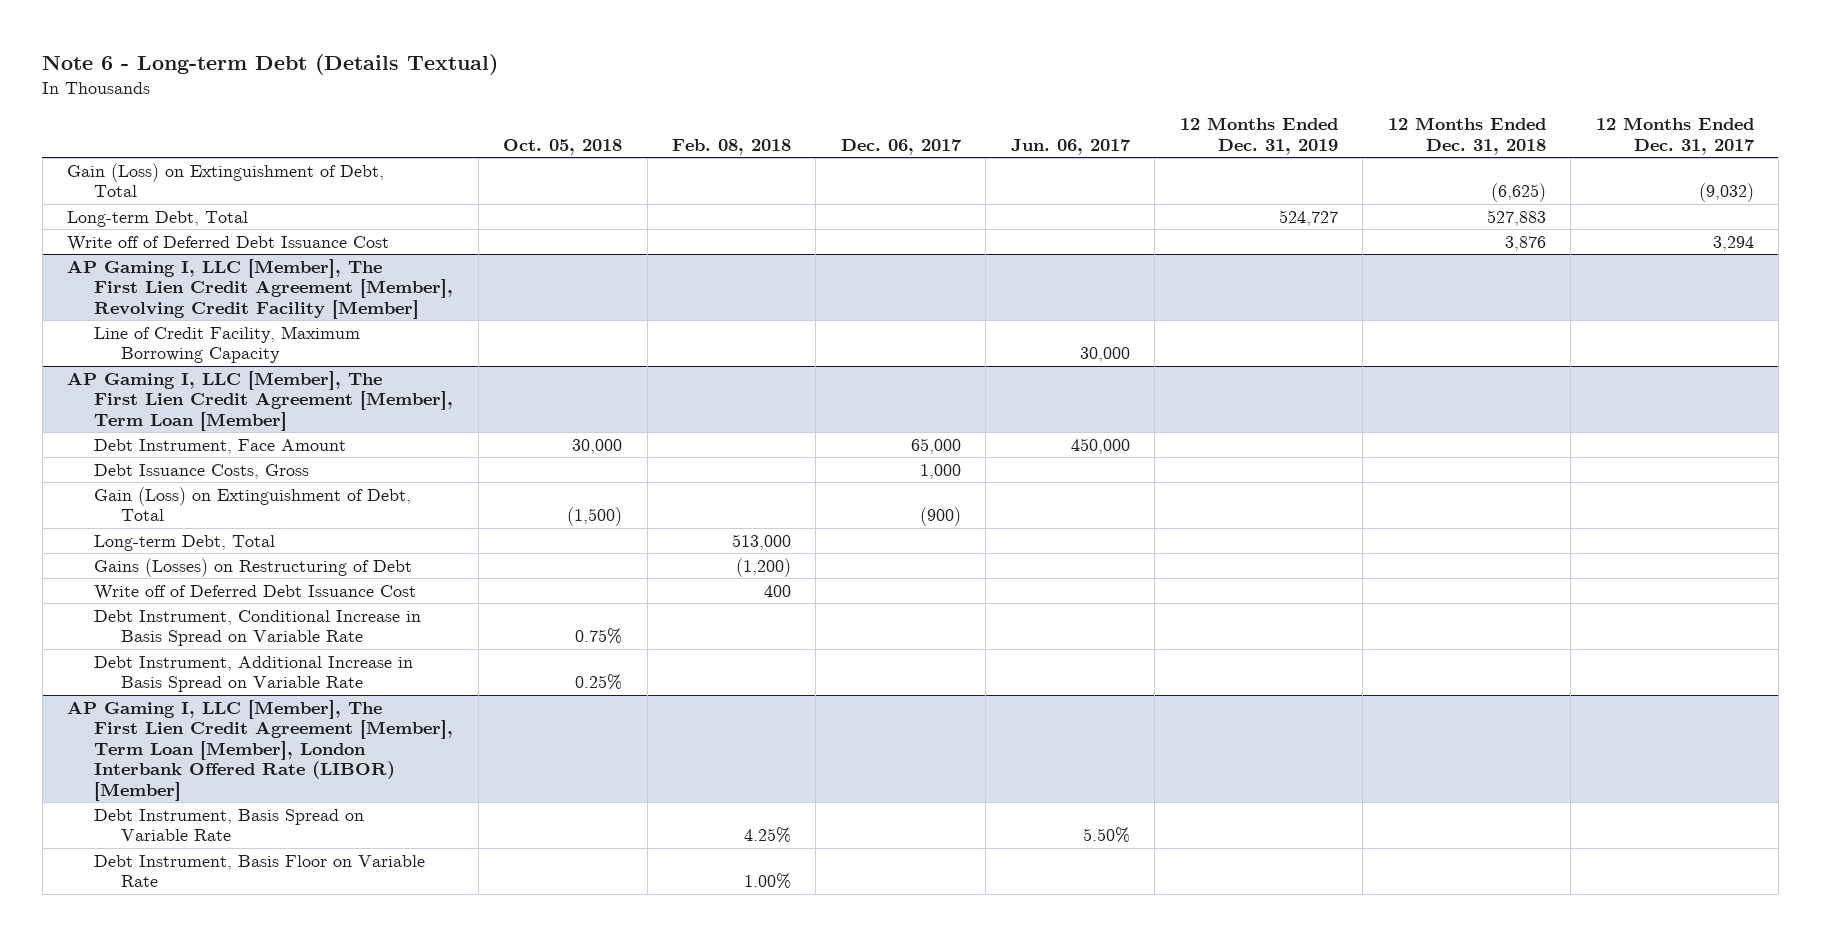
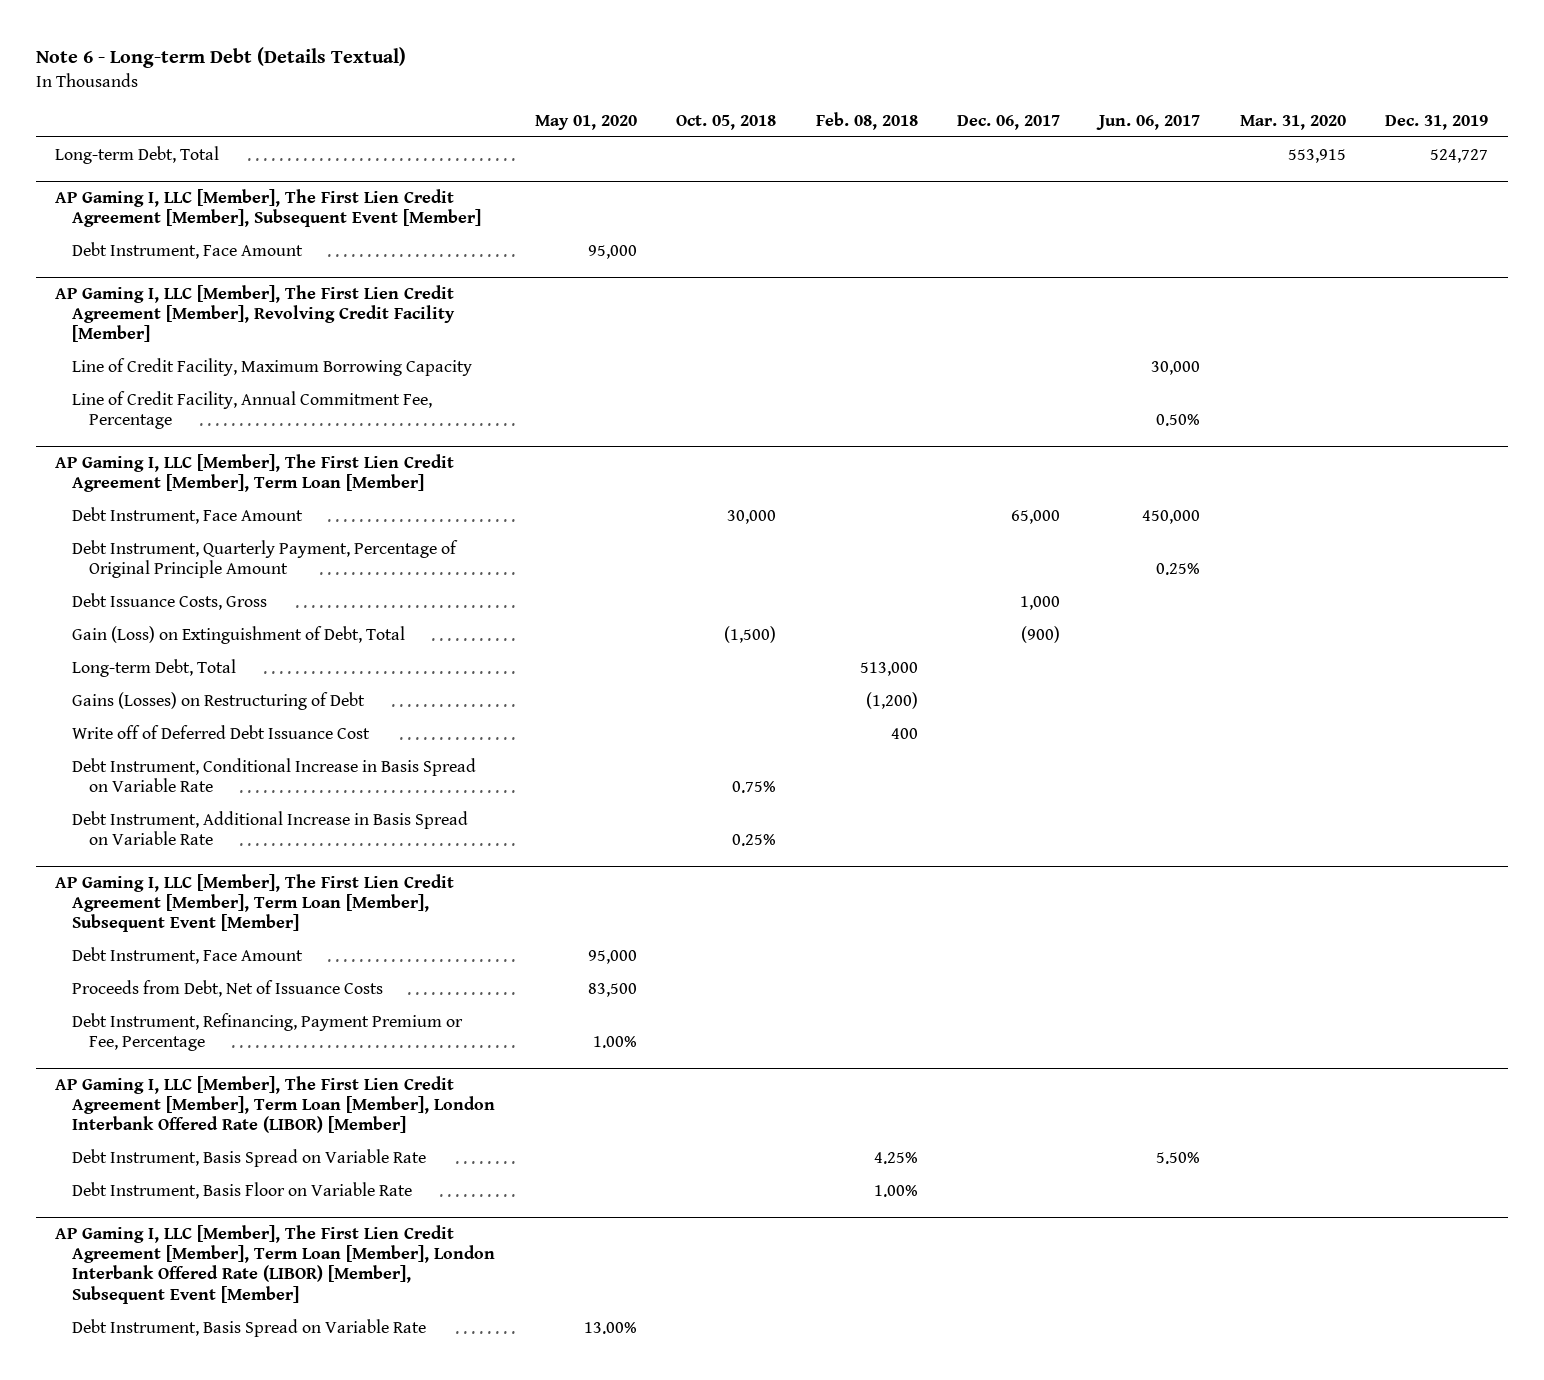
- | Oct. 05, 2018 | Feb. 08, 2018 | Dec. 06, 2017 | Jun. 06, 2017 | 12 Months Ended Dec. 31, 2019 | 12 Months Ended Dec. 31, 2018 | 12 Months Ended Dec. 31, 2017
+ | May 01, 2020 | Oct. 05, 2018 | Feb. 08, 2018 | Dec. 06, 2017 | Jun. 06, 2017 | Mar. 31, 2020 | Dec. 31, 2019
- Gain (Loss) on Extinguishment of Debt, Total | | | | | | (6,625) | (9,032)
- Write off of Deferred Debt Issuance Cost | | | | | | 3,876 | 3,294
+ AP Gaming I, LLC [Member], The First Lien Credit Agreement [Member], Subsequent Event [Member]
+ Debt Instrument, Face Amount | 95,000 | | | | | |
@ AP Gaming I, LLC [Member], The First Lien Credit Agreement [Member], Revolving Credit Facility [Member]
+ Line of Credit Facility, Annual Commitment Fee, Percentage | | | | | 0.50% | |
@ AP Gaming I, LLC [Member], The First Lien Credit Agreement [Member], Term Loan [Member]
+ Debt Instrument, Quarterly Payment, Percentage of Original Principle Amount | | | | | 0.25% | |
+ AP Gaming I, LLC [Member], The First Lien Credit Agreement [Member], Term Loan [Member], Subsequent Event [Member]
+ Debt Instrument, Face Amount | 95,000 | | | | | |
+ Proceeds from Debt, Net of Issuance Costs | 83,500 | | | | | |
+ Debt Instrument, Refinancing, Payment Premium or Fee, Percentage | 1.00% | | | | | |
+ AP Gaming I, LLC [Member], The First Lien Credit Agreement [Member], Term Loan [Member], London Interbank Offered Rate (LIBOR) [Member], Subsequent Event [Member]
+ Debt Instrument, Basis Spread on Variable Rate | 13.00% | | | | | |

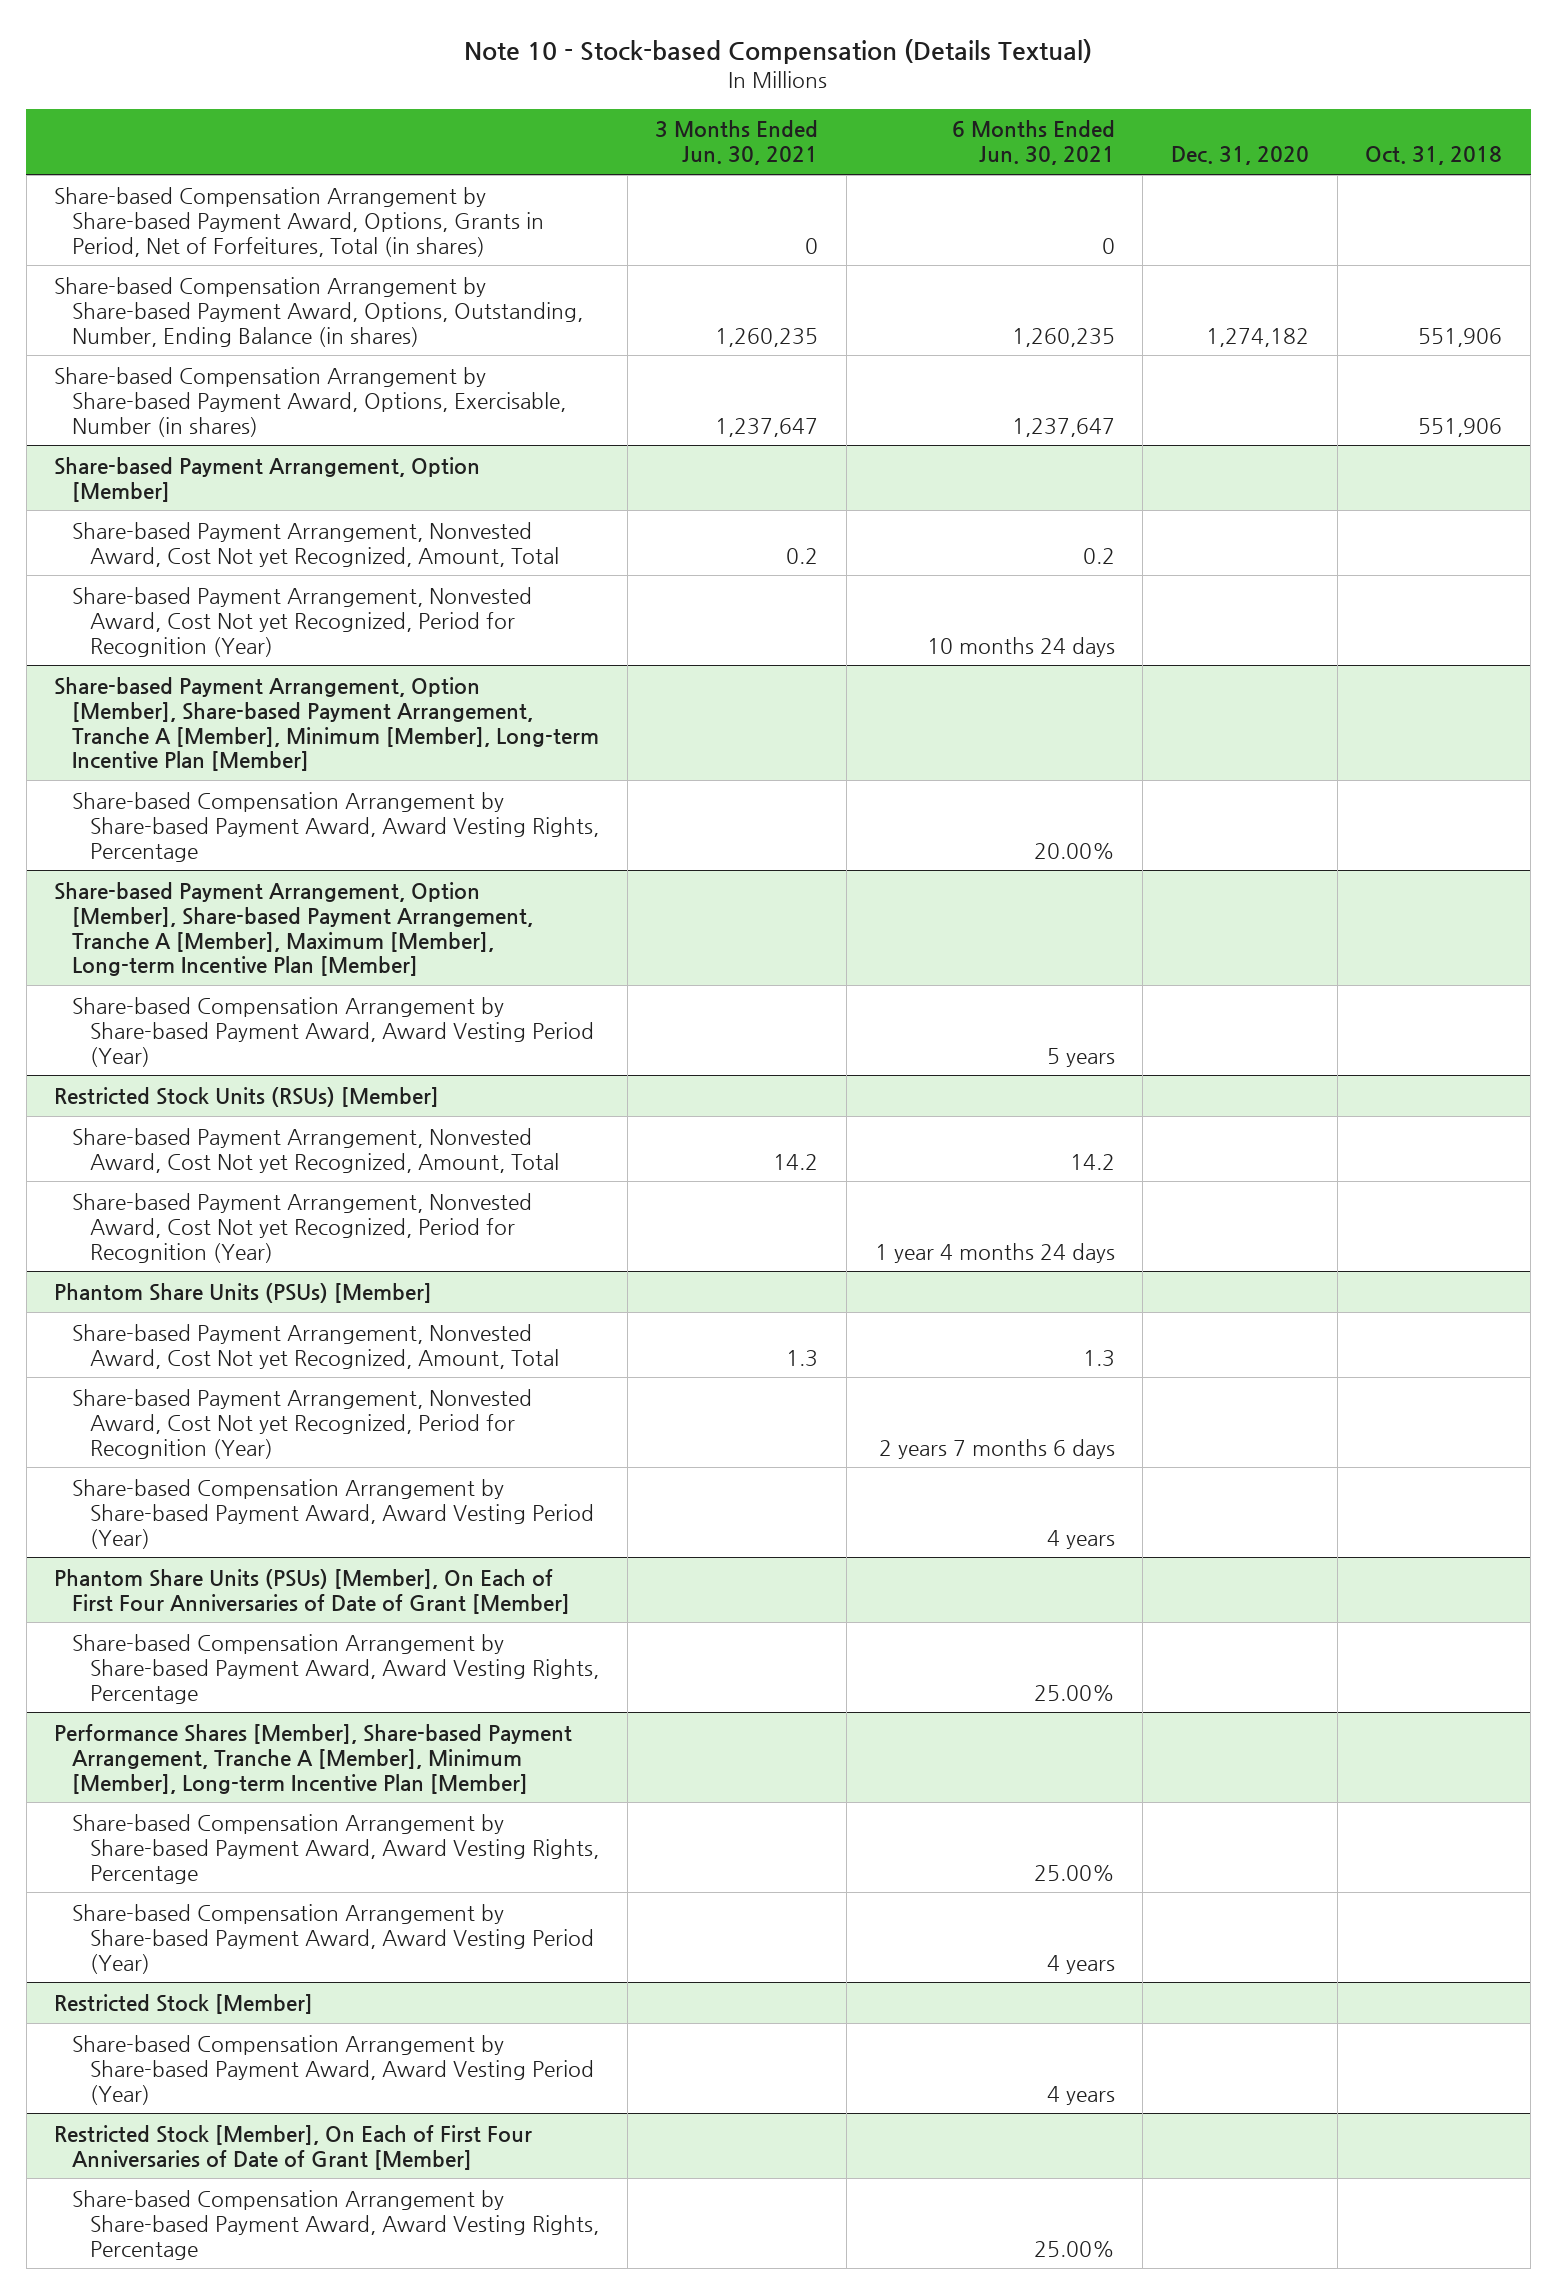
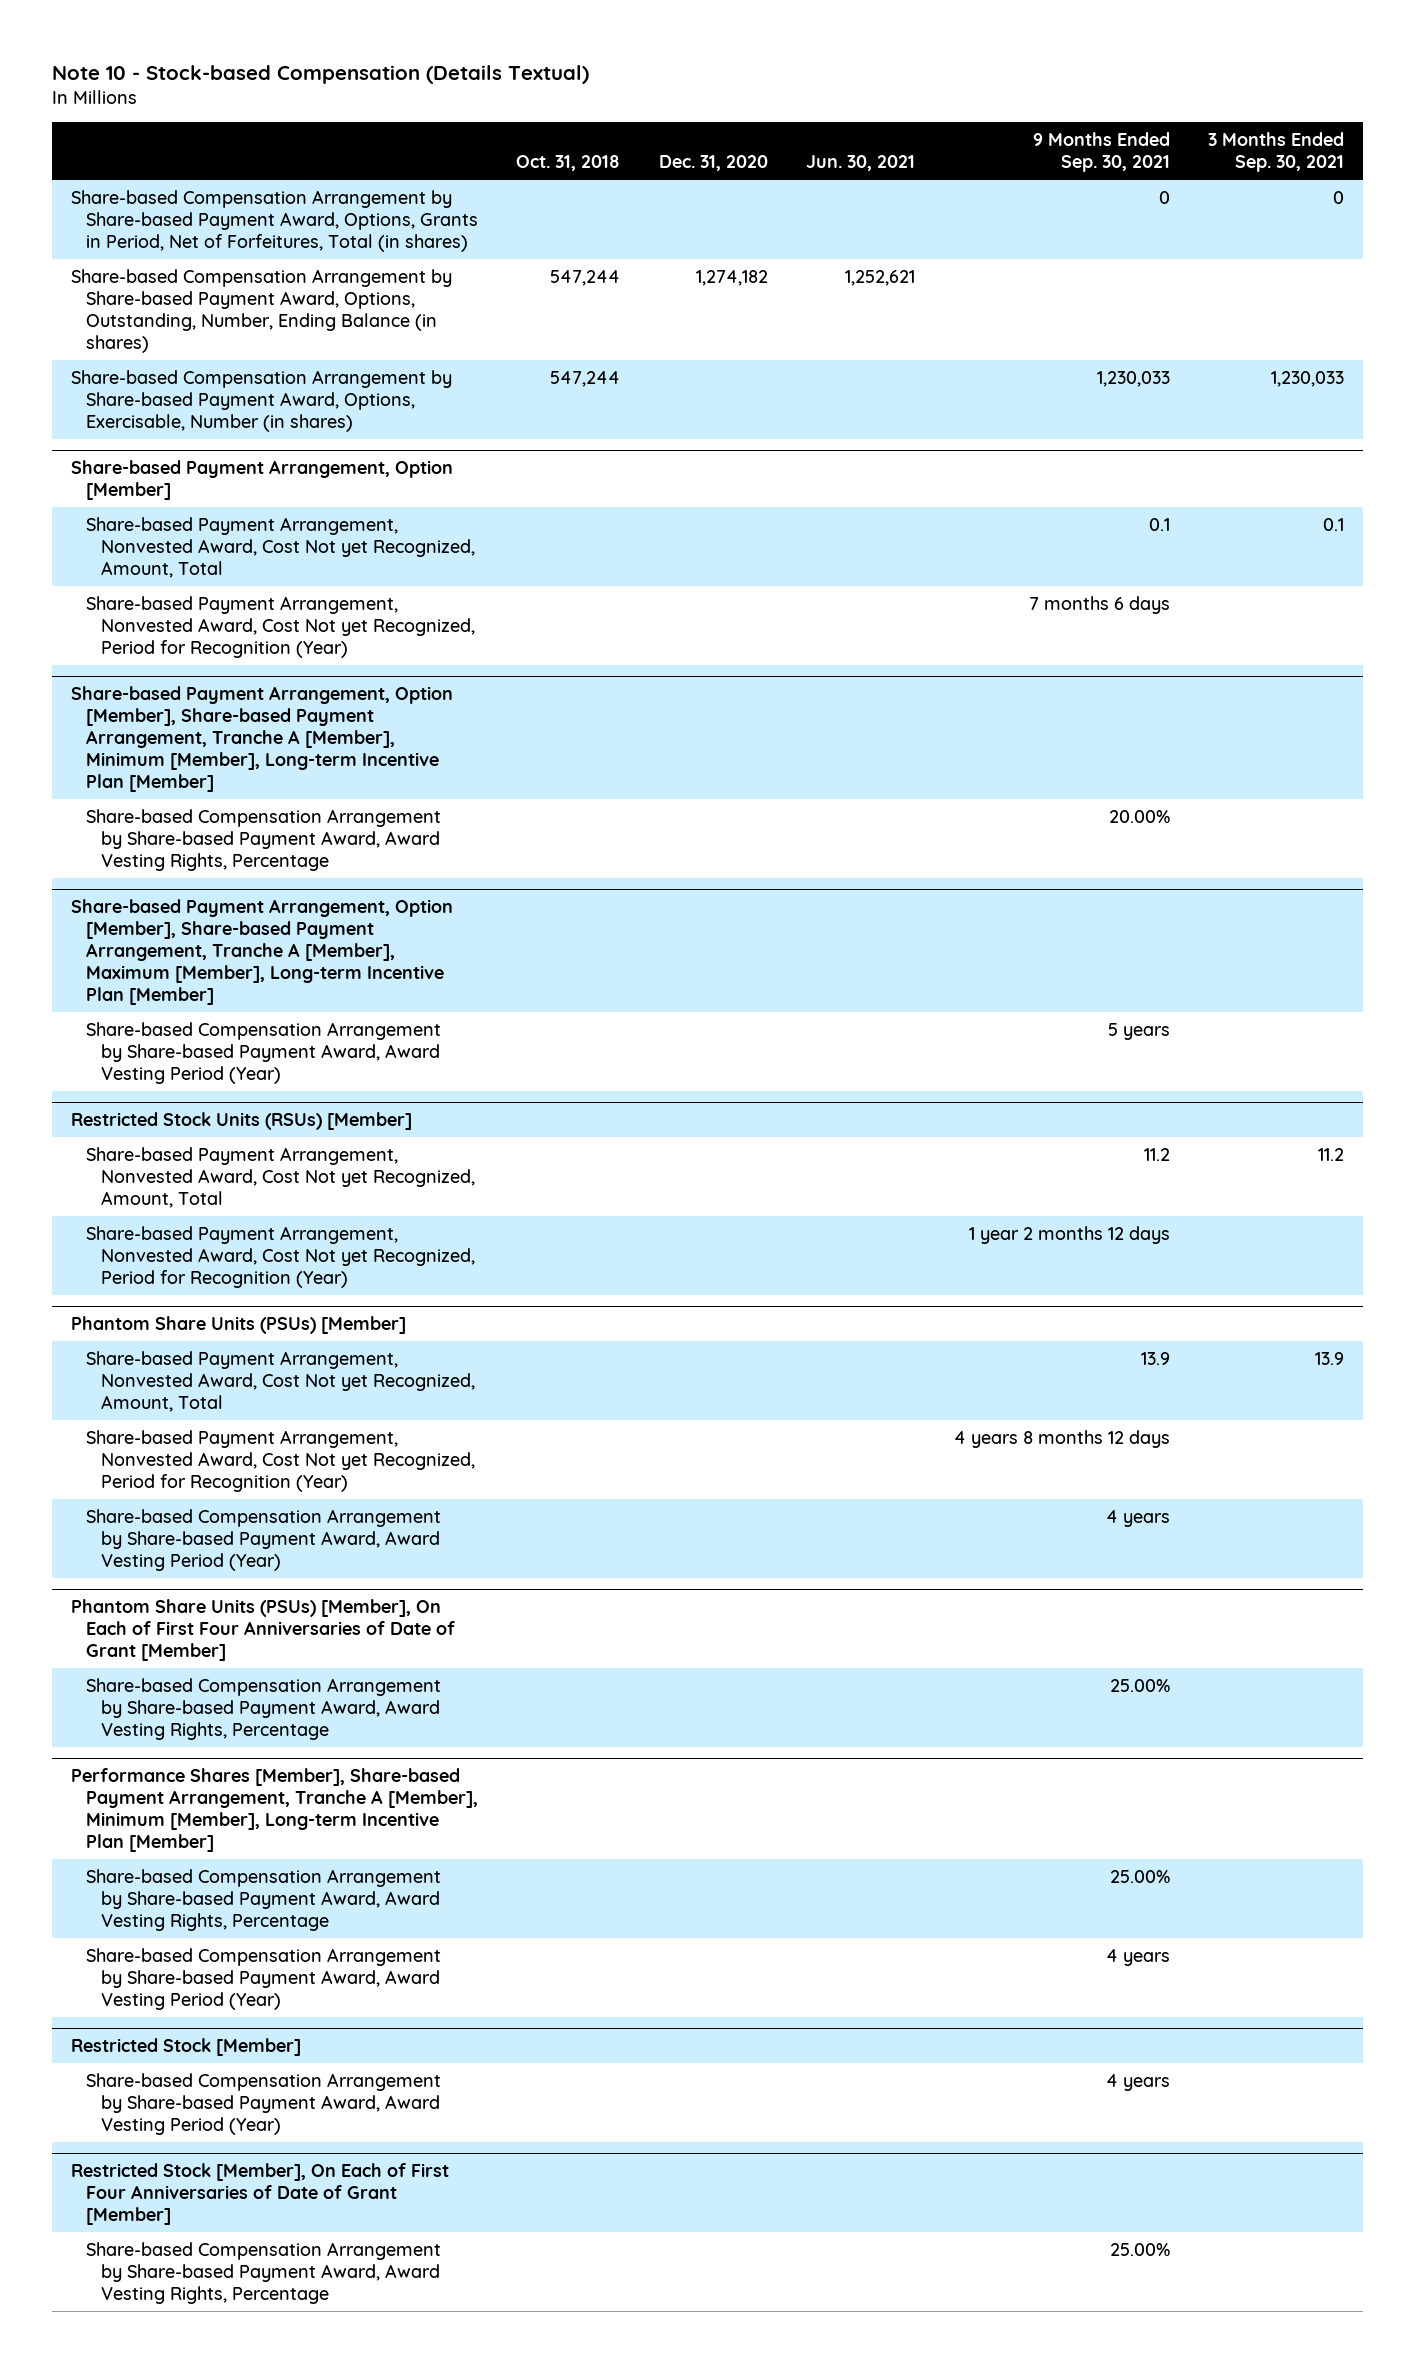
- | 3 Months Ended Jun. 30, 2021 | 6 Months Ended Jun. 30, 2021 | Dec. 31, 2020 | Oct. 31, 2018
+ | Oct. 31, 2018 | Dec. 31, 2020 | Jun. 30, 2021 | 9 Months Ended Sep. 30, 2021 | 3 Months Ended Sep. 30, 2021
- Share-based Compensation Arrangement by Share-based Payment Award, Options, Outstanding, Number, Ending Balance (in shares) | 1,260,235 | 1,260,235 | 1,274,182 | 551,906
- Share-based Compensation Arrangement by Share-based Payment Award, Options, Exercisable, Number (in shares) | 1,237,647 | 1,237,647 | | 551,906
+ Share-based Compensation Arrangement by Share-based Payment Award, Options, Outstanding, Number, Ending Balance (in shares) | 547,244 | 1,274,182 | 1,252,621 | |
+ Share-based Compensation Arrangement by Share-based Payment Award, Options, Exercisable, Number (in shares) | 547,244 | | | 1,230,033 | 1,230,033

